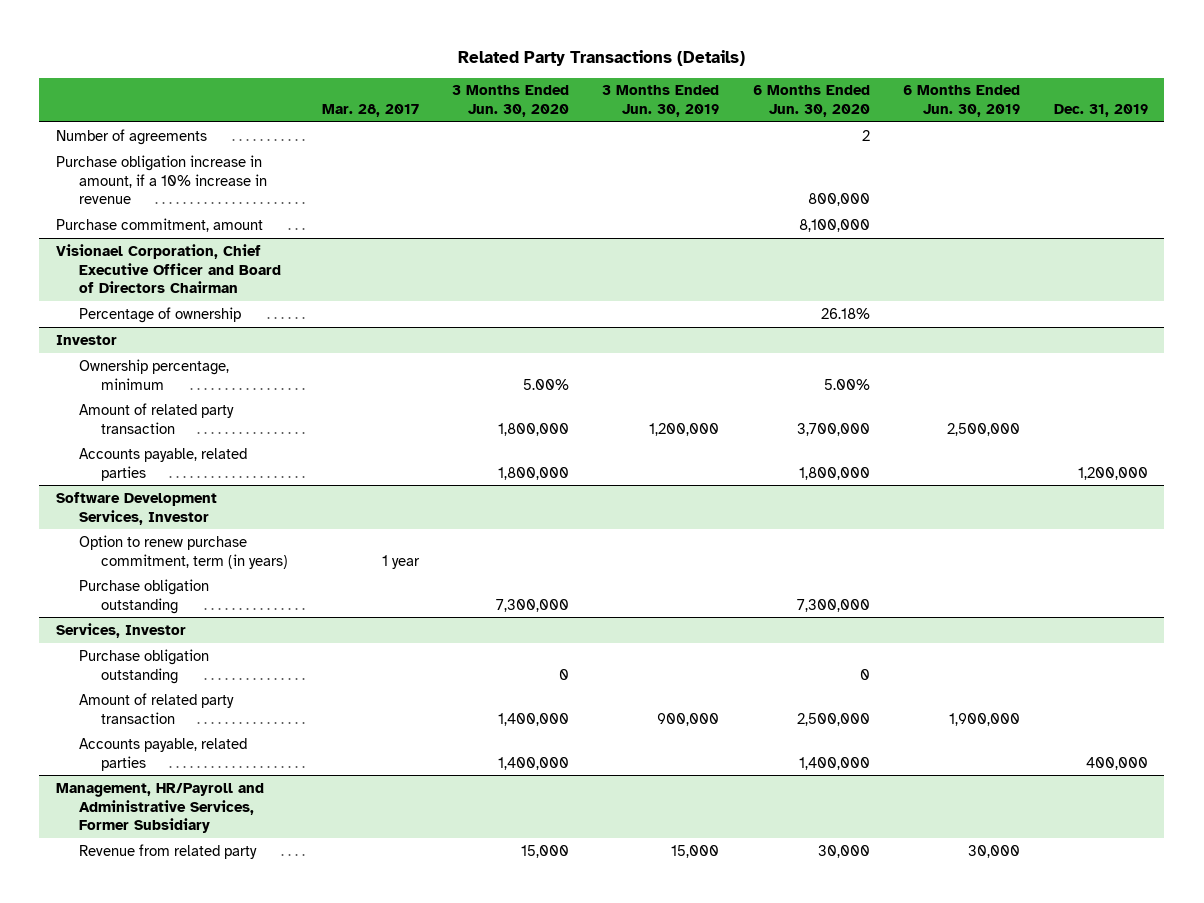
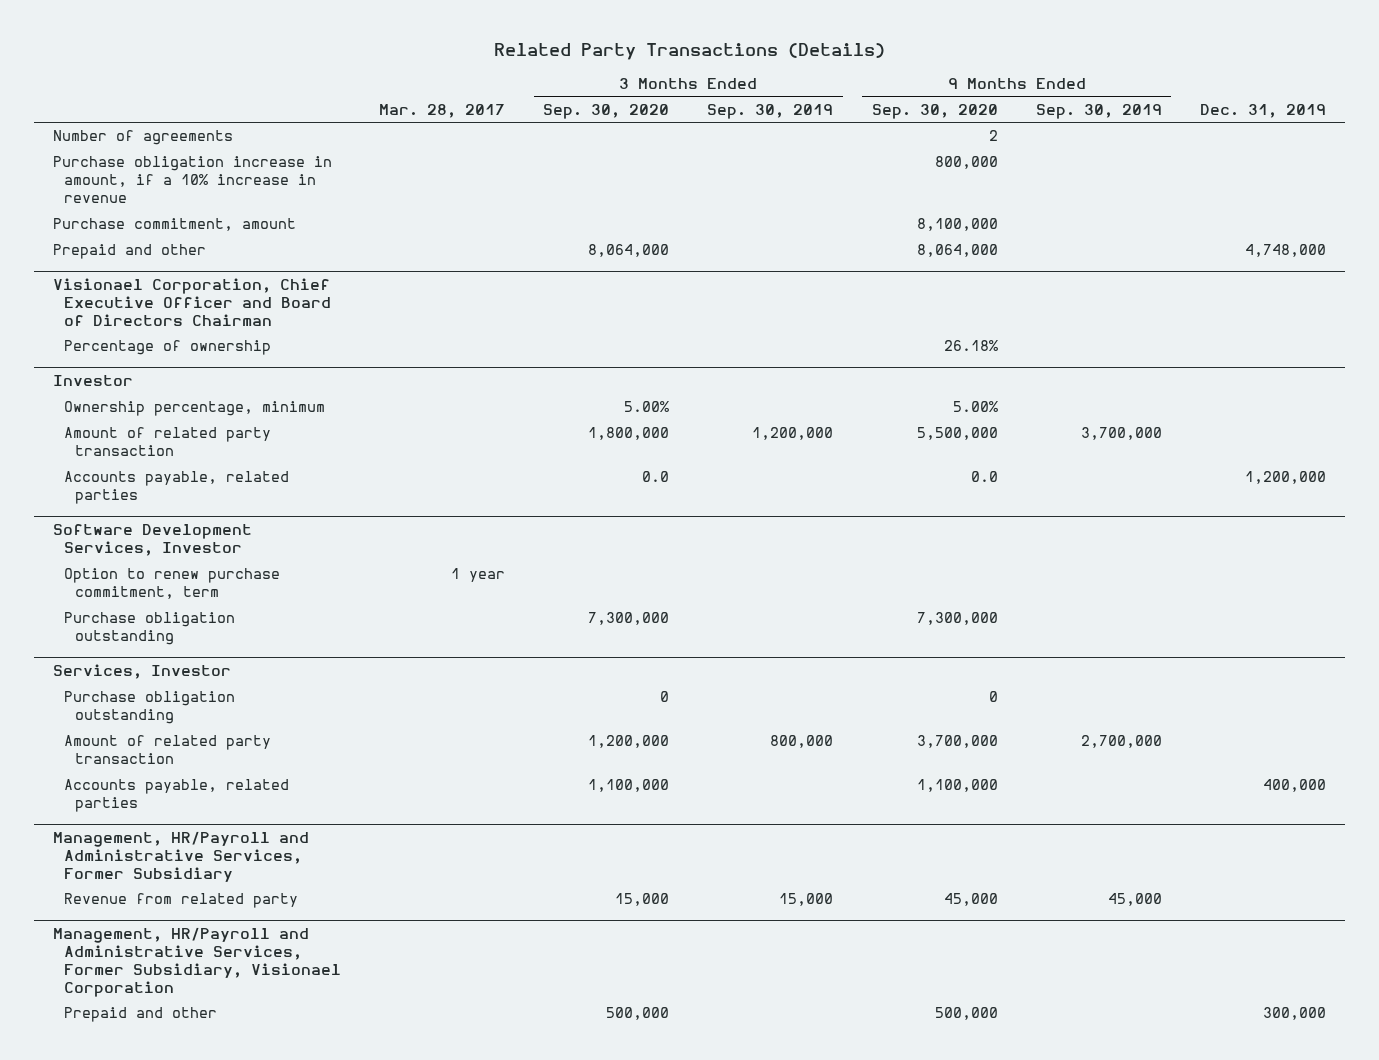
- | Mar. 28, 2017 | 3 Months Ended Jun. 30, 2020 | 3 Months Ended Jun. 30, 2019 | 6 Months Ended Jun. 30, 2020 | 6 Months Ended Jun. 30, 2019 | Dec. 31, 2019
+ | Mar. 28, 2017 | 3 Months Ended Sep. 30, 2020 | 3 Months Ended Sep. 30, 2019 | 9 Months Ended Sep. 30, 2020 | 9 Months Ended Sep. 30, 2019 | Dec. 31, 2019
+ Prepaid and other | | 8,064,000 | | 8,064,000 | | 4,748,000
@ Software Development Services, Investor
- Option to renew purchase commitment, term (in years) | 1 year | | | | |
+ Option to renew purchase commitment, term | 1 year | | | | |
+ Management, HR/Payroll and Administrative Services, Former Subsidiary, Visionael Corporation
+ Prepaid and other | | 500,000 | | 500,000 | | 300,000

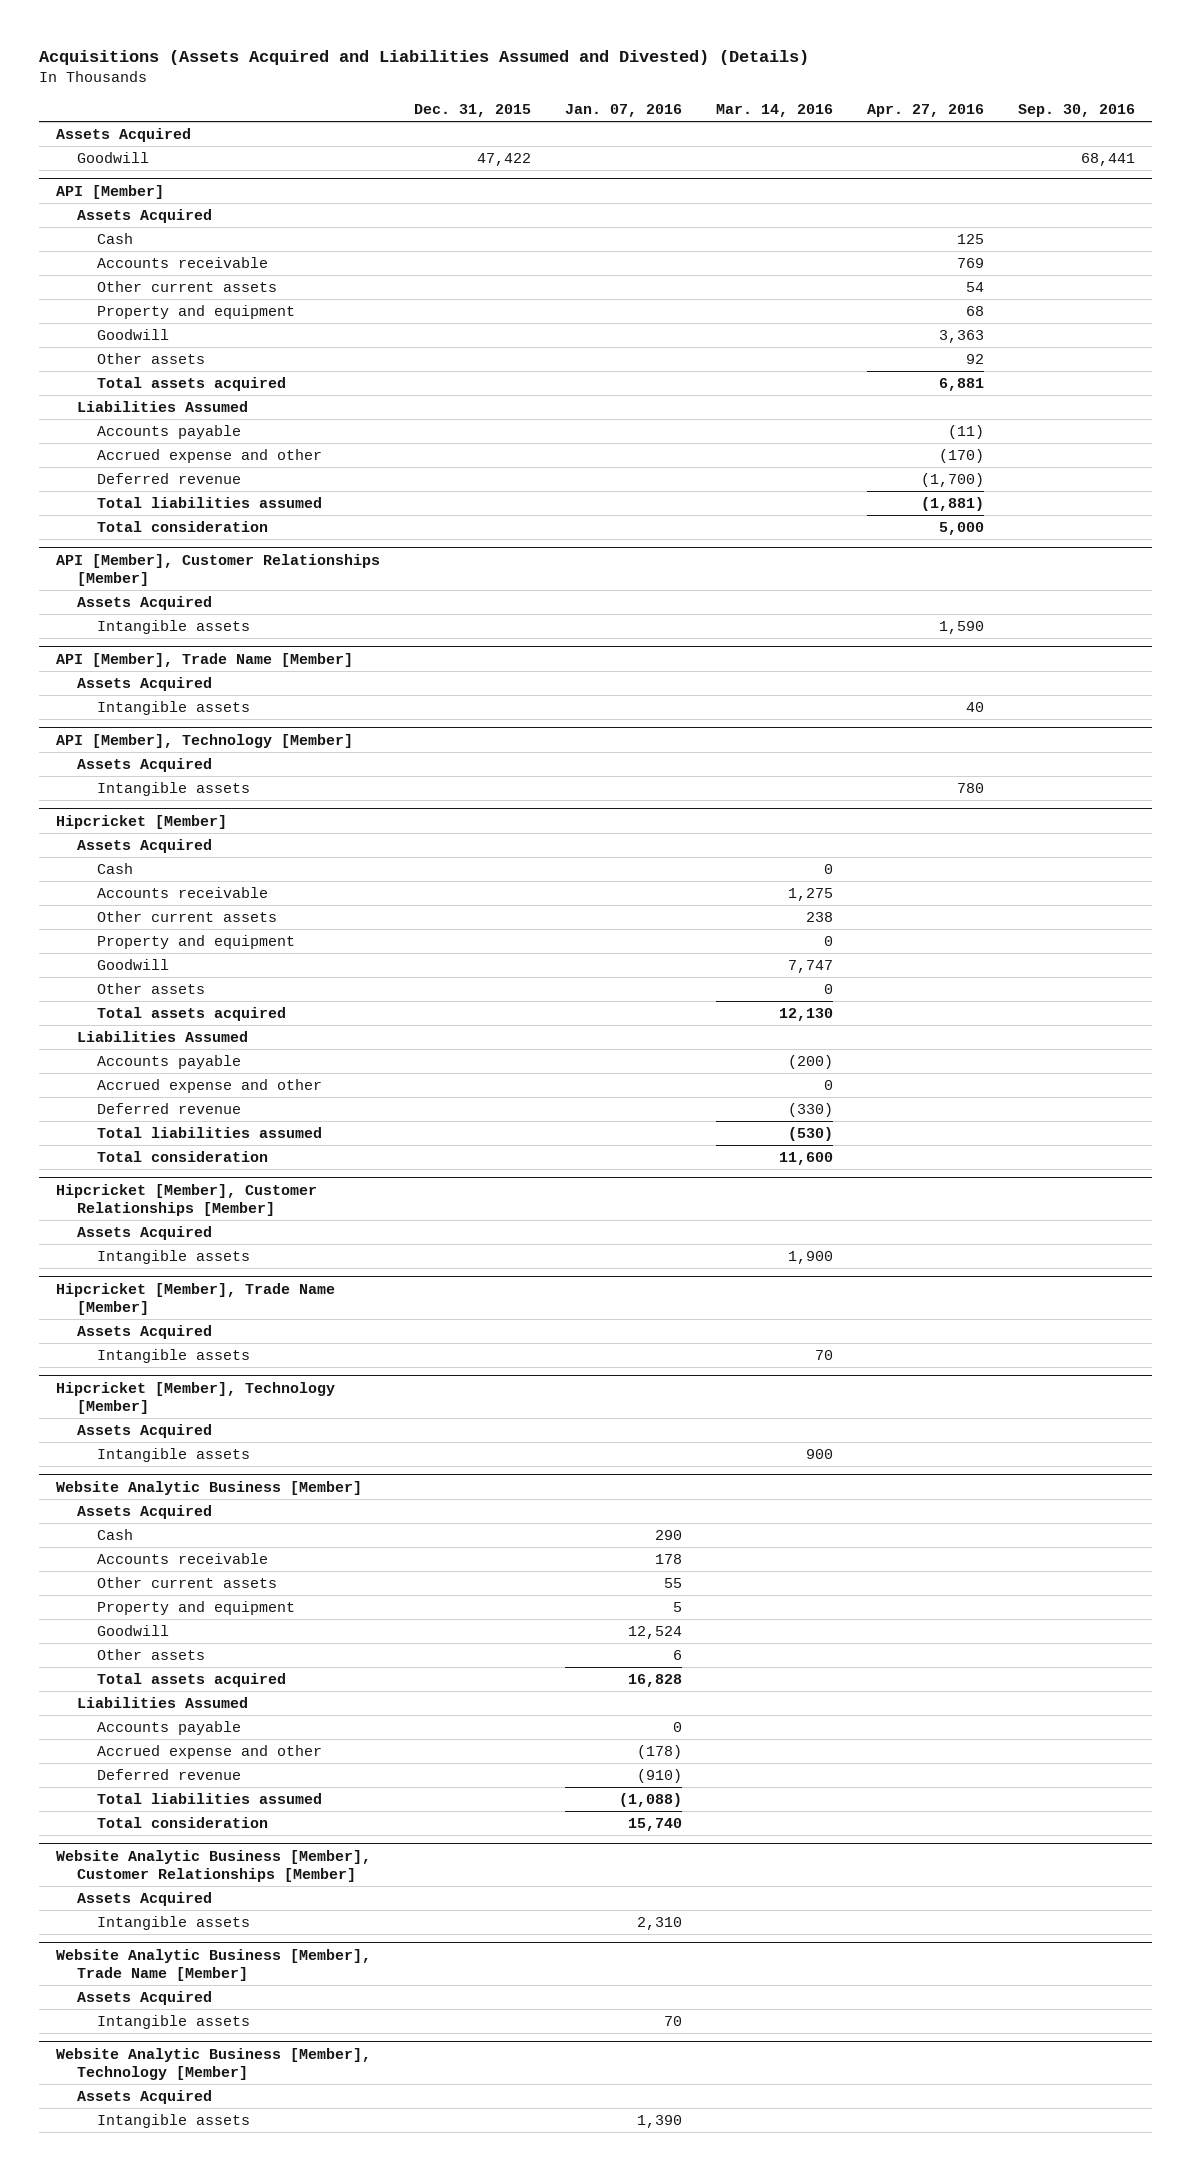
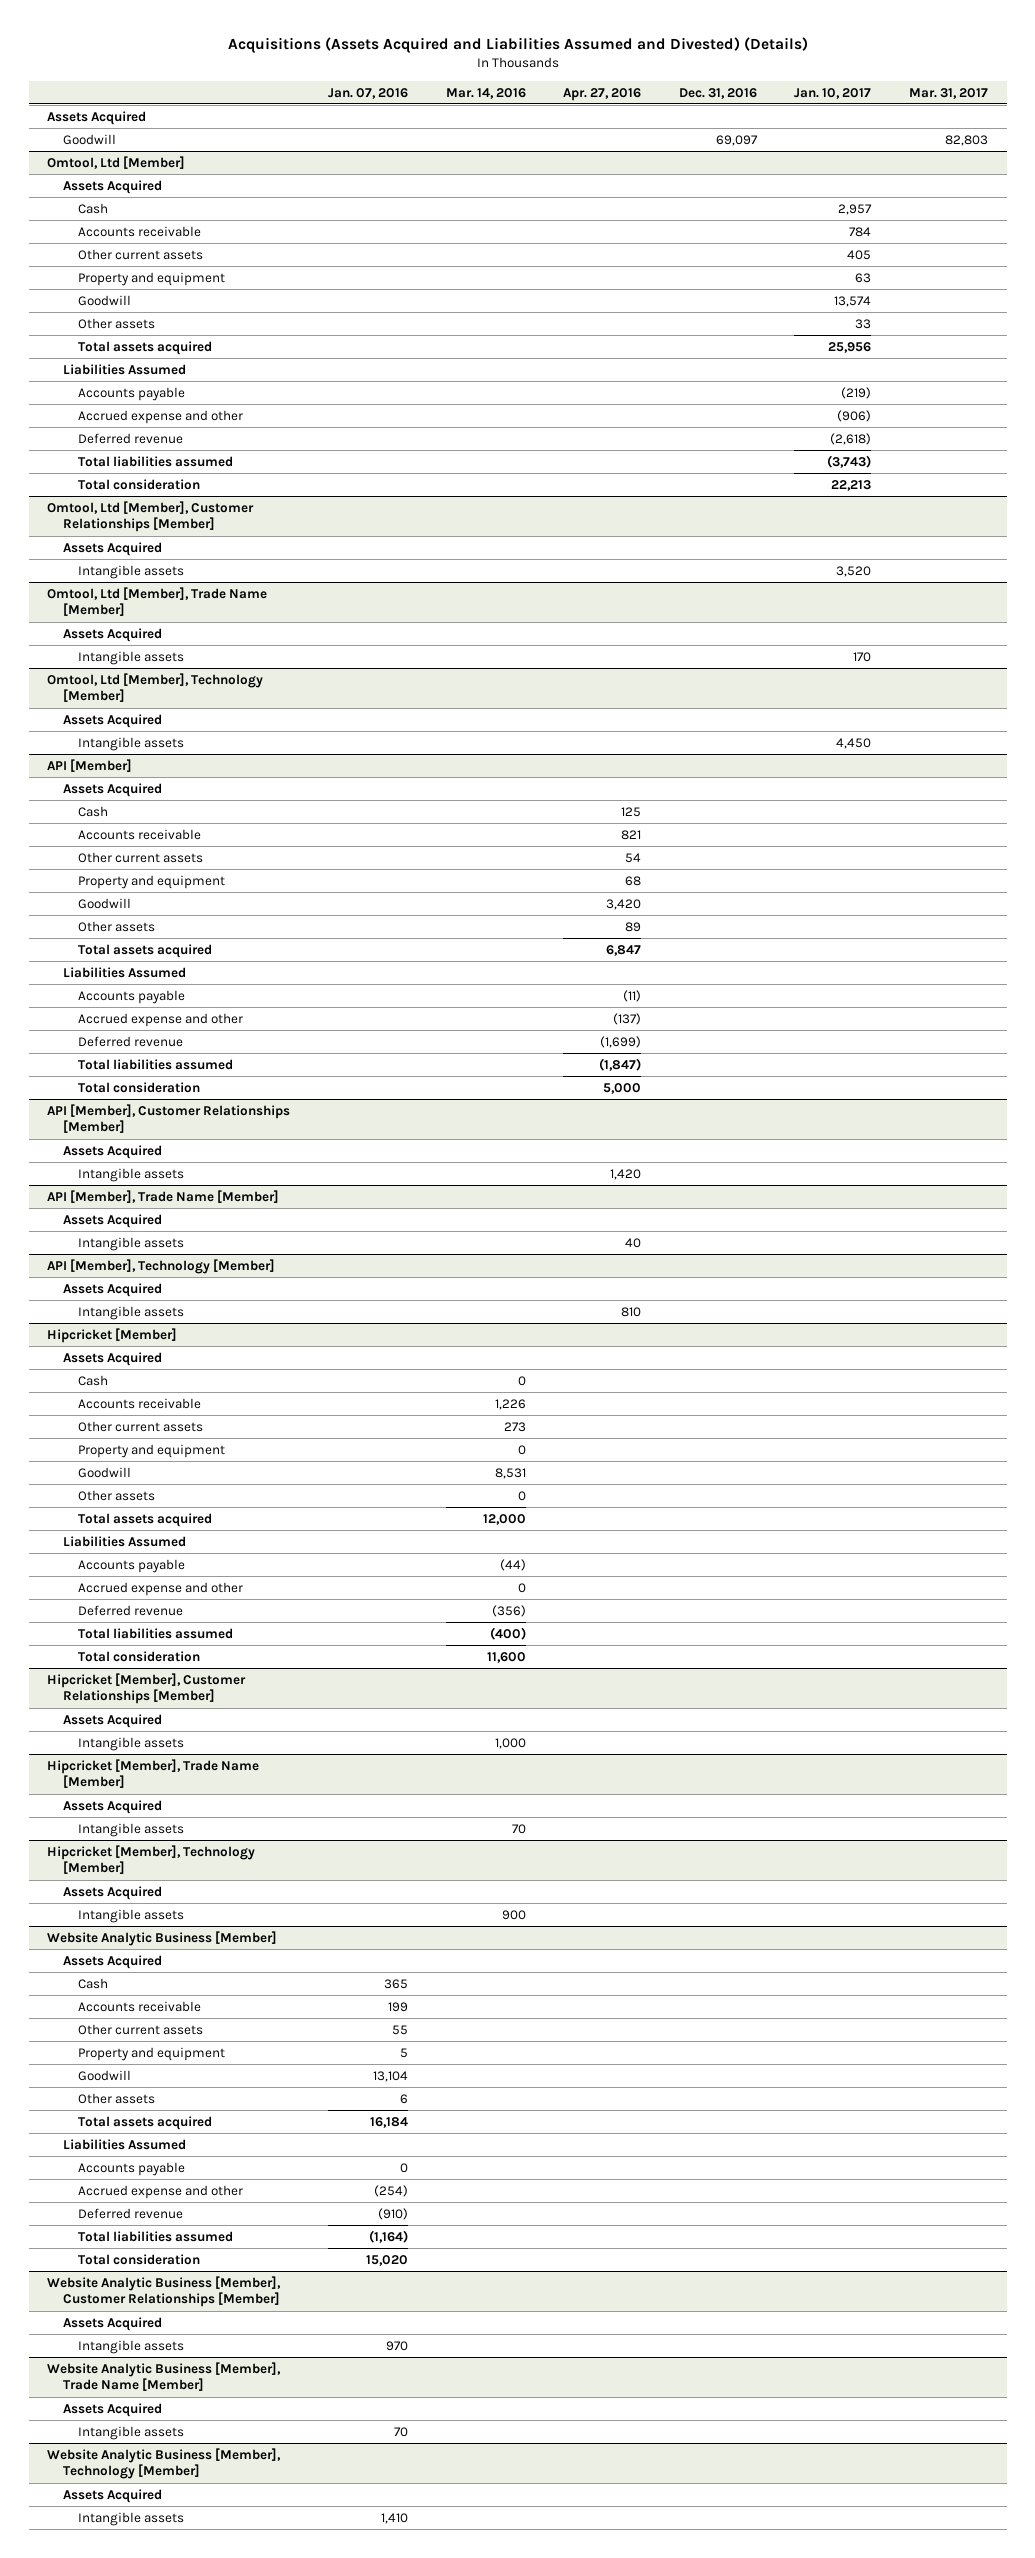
- | Dec. 31, 2015 | Jan. 07, 2016 | Mar. 14, 2016 | Apr. 27, 2016 | Sep. 30, 2016
+ | Jan. 07, 2016 | Mar. 14, 2016 | Apr. 27, 2016 | Dec. 31, 2016 | Jan. 10, 2017 | Mar. 31, 2017
+ Omtool, Ltd [Member]
+ Assets Acquired
+ Cash | | | | | 2,957 |
+ Accounts receivable | | | | | 784 |
+ Other current assets | | | | | 405 |
+ Property and equipment | | | | | 63 |
+ Goodwill | | | | | 13,574 |
+ Other assets | | | | | 33 |
+ Total assets acquired | | | | | 25,956 |
+ Liabilities Assumed
+ Accounts payable | | | | | (219) |
+ Accrued expense and other | | | | | (906) |
+ Deferred revenue | | | | | (2,618) |
+ Total liabilities assumed | | | | | (3,743) |
+ Total consideration | | | | | 22,213 |
+ Omtool, Ltd [Member], Customer Relationships [Member]
+ Assets Acquired
+ Intangible assets | | | | | 3,520 |
+ Omtool, Ltd [Member], Trade Name [Member]
+ Assets Acquired
+ Intangible assets | | | | | 170 |
+ Omtool, Ltd [Member], Technology [Member]
+ Assets Acquired
+ Intangible assets | | | | | 4,450 |
@ API [Member]
- Accounts receivable | | | | 769 |
+ Accounts receivable | | | 821 | | |
- Goodwill | | | | 3,363 |
- Other assets | | | | 92 |
- Total assets acquired | | | | 6,881 |
+ Goodwill | | | 3,420 | | |
+ Other assets | | | 89 | | |
+ Total assets acquired | | | 6,847 | | |
- Accrued expense and other | | | | (170) |
- Deferred revenue | | | | (1,700) |
- Total liabilities assumed | | | | (1,881) |
+ Accrued expense and other | | | (137) | | |
+ Deferred revenue | | | (1,699) | | |
+ Total liabilities assumed | | | (1,847) | | |
@ API [Member], Customer Relationships [Member]
- Intangible assets | | | | 1,590 |
+ Intangible assets | | | 1,420 | | |
@ API [Member], Technology [Member]
- Intangible assets | | | | 780 |
+ Intangible assets | | | 810 | | |
@ Hipcricket [Member]
- Accounts receivable | | | 1,275 | |
- Other current assets | | | 238 | |
+ Accounts receivable | | 1,226 | | | |
+ Other current assets | | 273 | | | |
- Goodwill | | | 7,747 | |
+ Goodwill | | 8,531 | | | |
- Total assets acquired | | | 12,130 | |
+ Total assets acquired | | 12,000 | | | |
- Accounts payable | | | (200) | |
+ Accounts payable | | (44) | | | |
- Deferred revenue | | | (330) | |
- Total liabilities assumed | | | (530) | |
+ Deferred revenue | | (356) | | | |
+ Total liabilities assumed | | (400) | | | |
@ Hipcricket [Member], Customer Relationships [Member]
- Intangible assets | | | 1,900 | |
+ Intangible assets | | 1,000 | | | |
@ Website Analytic Business [Member]
- Cash | | 290 | | |
- Accounts receivable | | 178 | | |
+ Cash | 365 | | | | |
+ Accounts receivable | 199 | | | | |
- Goodwill | | 12,524 | | |
+ Goodwill | 13,104 | | | | |
- Total assets acquired | | 16,828 | | |
+ Total assets acquired | 16,184 | | | | |
- Accrued expense and other | | (178) | | |
+ Accrued expense and other | (254) | | | | |
- Total liabilities assumed | | (1,088) | | |
- Total consideration | | 15,740 | | |
+ Total liabilities assumed | (1,164) | | | | |
+ Total consideration | 15,020 | | | | |
@ Website Analytic Business [Member], Customer Relationships [Member]
- Intangible assets | | 2,310 | | |
+ Intangible assets | 970 | | | | |
@ Website Analytic Business [Member], Technology [Member]
- Intangible assets | | 1,390 | | |
+ Intangible assets | 1,410 | | | | |

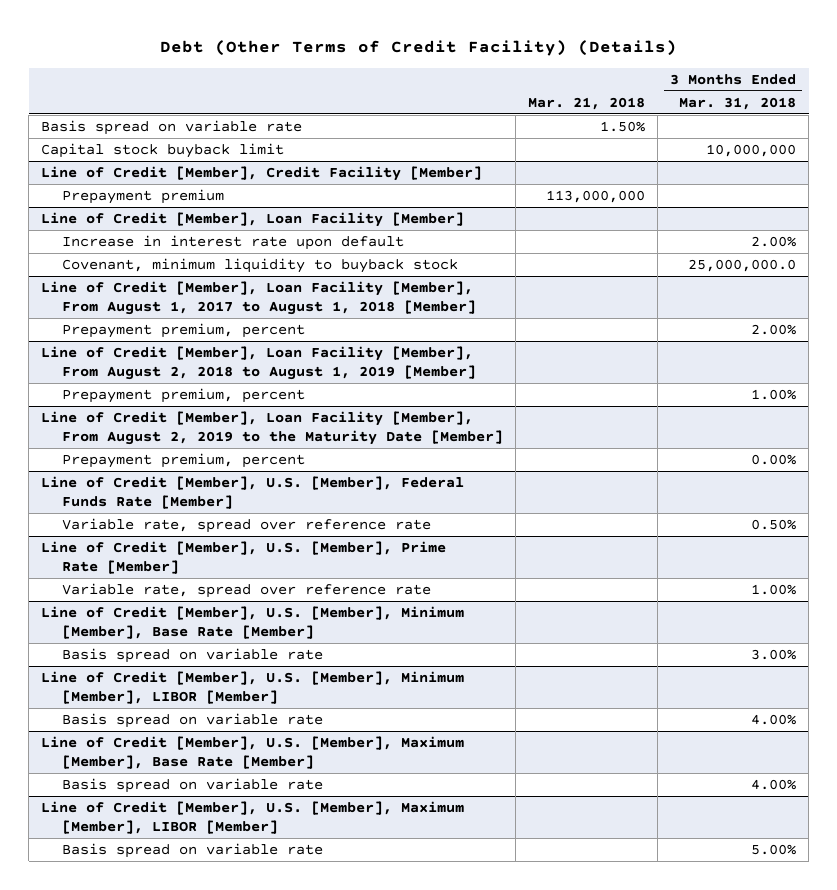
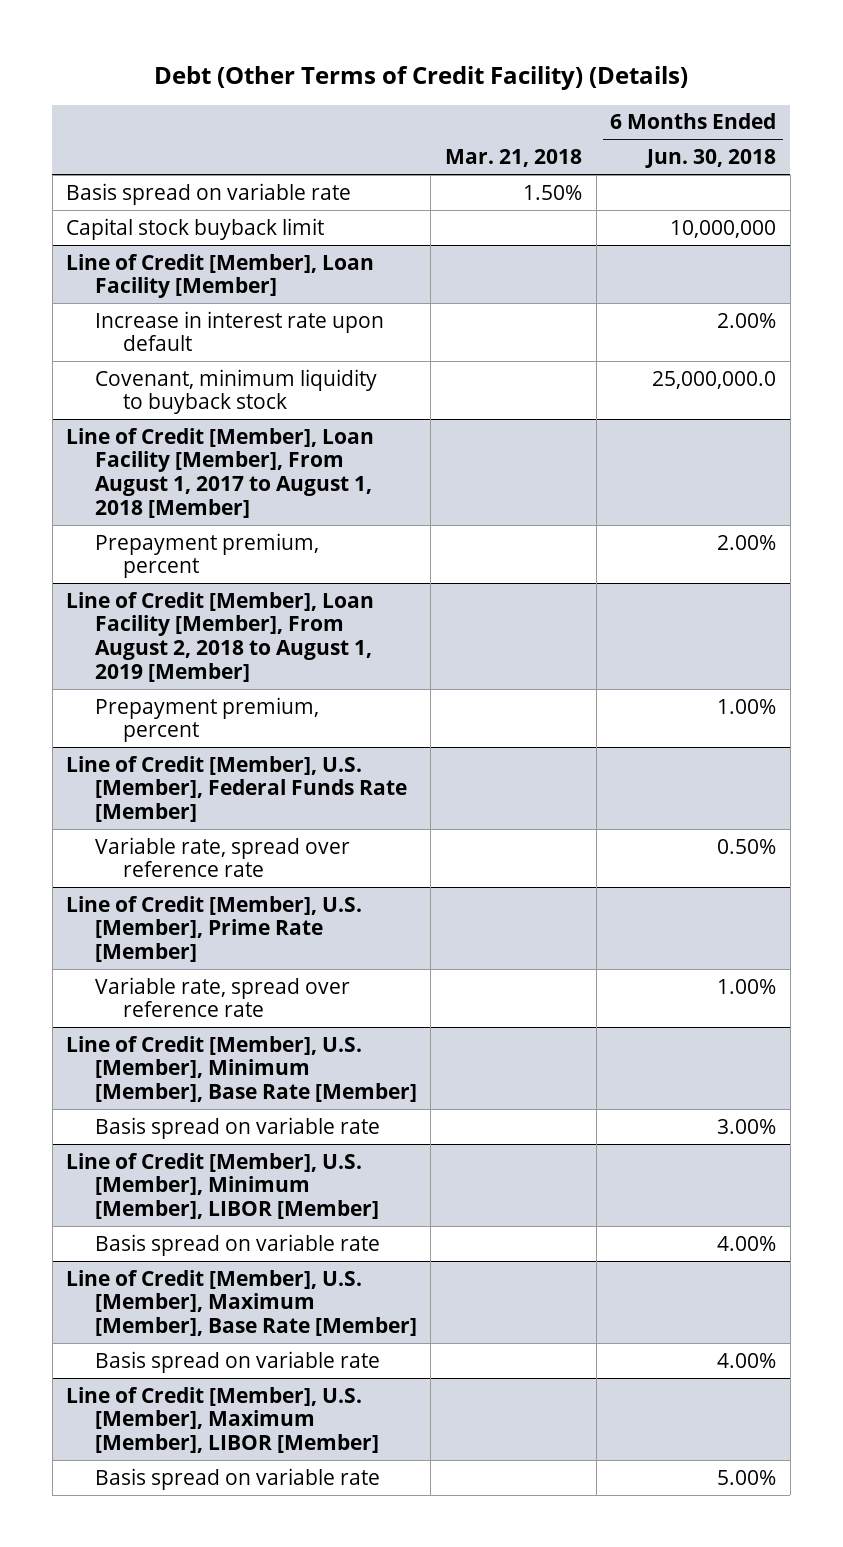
- | Mar. 21, 2018 | 3 Months Ended Mar. 31, 2018
+ | Mar. 21, 2018 | 6 Months Ended Jun. 30, 2018
- Line of Credit [Member], Credit Facility [Member]
- Prepayment premium | 113,000,000 |
- Line of Credit [Member], Loan Facility [Member], From August 2, 2019 to the Maturity Date [Member]
- Prepayment premium, percent | | 0.00%

